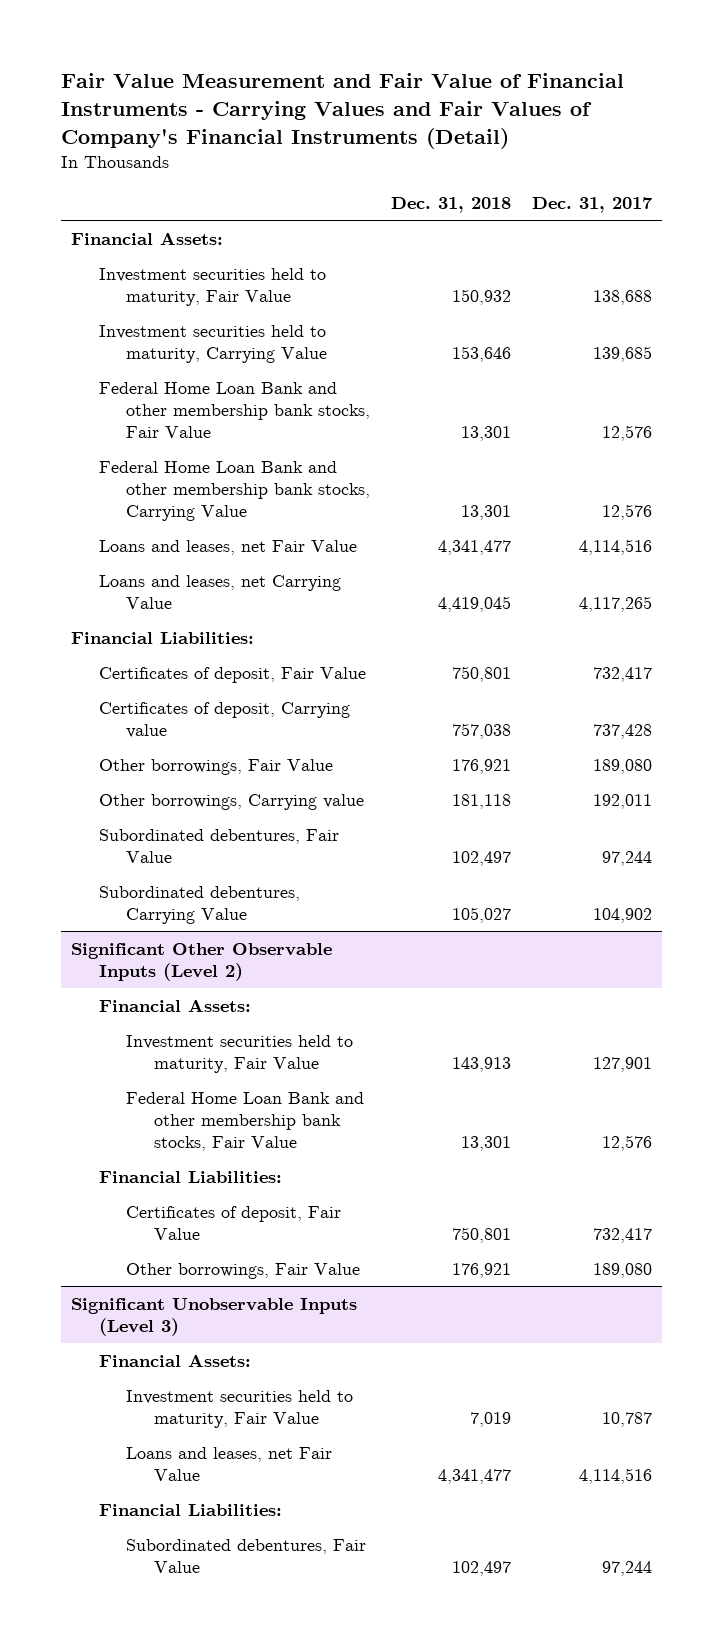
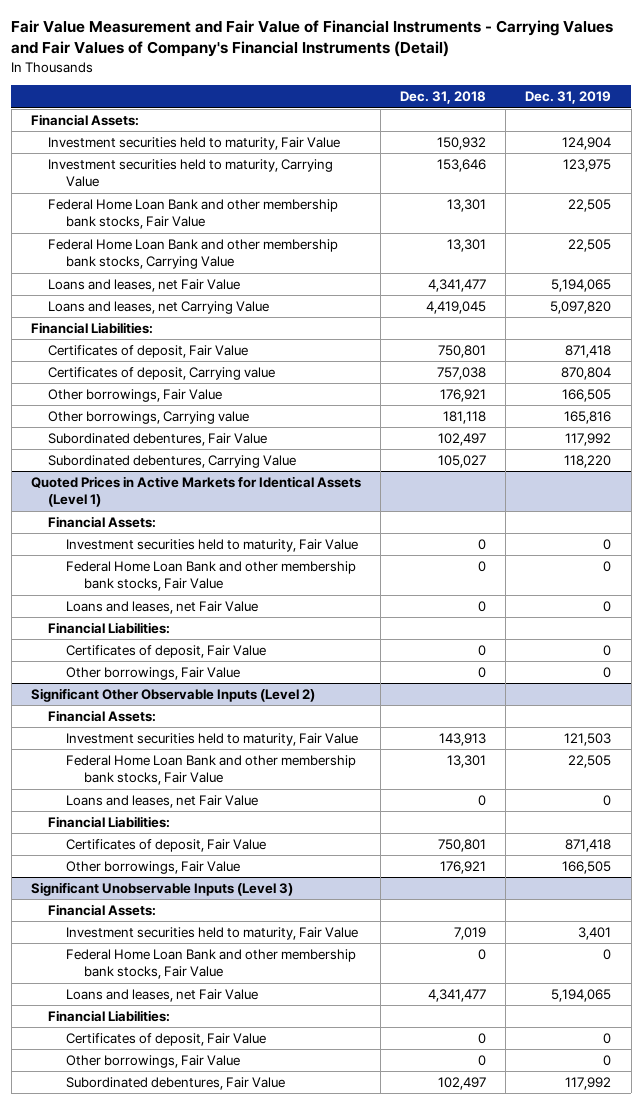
- | Dec. 31, 2018 | Dec. 31, 2017
+ | Dec. 31, 2018 | Dec. 31, 2019
+ Quoted Prices in Active Markets for Identical Assets (Level 1)
+ Financial Assets:
+ Investment securities held to maturity, Fair Value | 0 | 0
+ Federal Home Loan Bank and other membership bank stocks, Fair Value | 0 | 0
+ Loans and leases, net Fair Value | 0 | 0
+ Financial Liabilities:
+ Certificates of deposit, Fair Value | 0 | 0
+ Other borrowings, Fair Value | 0 | 0
@ Significant Other Observable Inputs (Level 2)
+ Loans and leases, net Fair Value | 0 | 0
@ Significant Unobservable Inputs (Level 3)
+ Federal Home Loan Bank and other membership bank stocks, Fair Value | 0 | 0
+ Certificates of deposit, Fair Value | 0 | 0
+ Other borrowings, Fair Value | 0 | 0

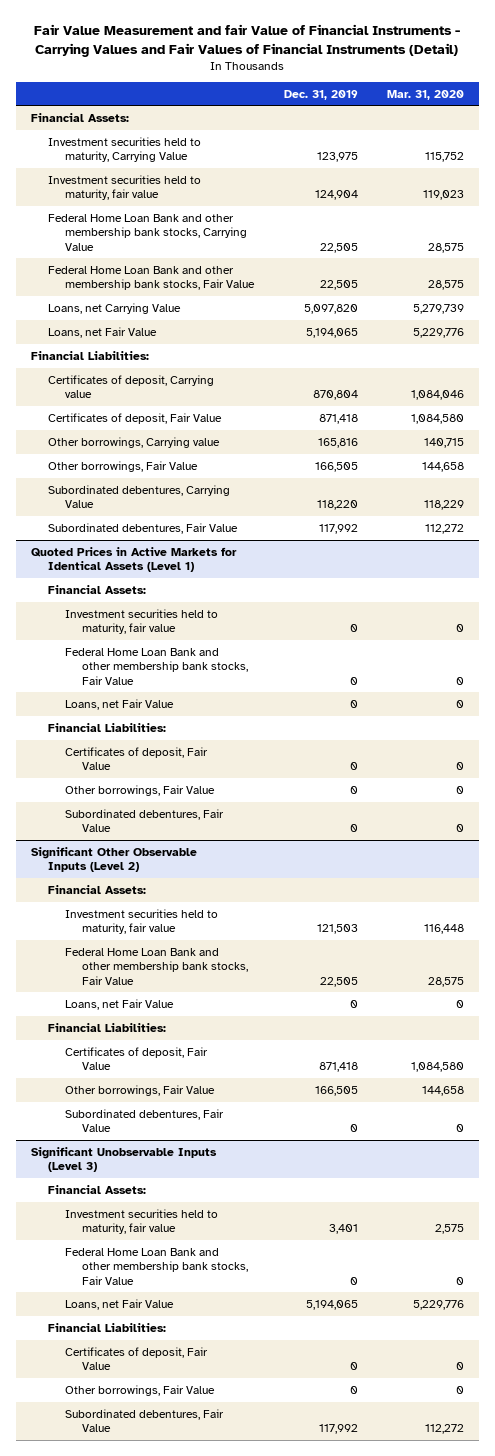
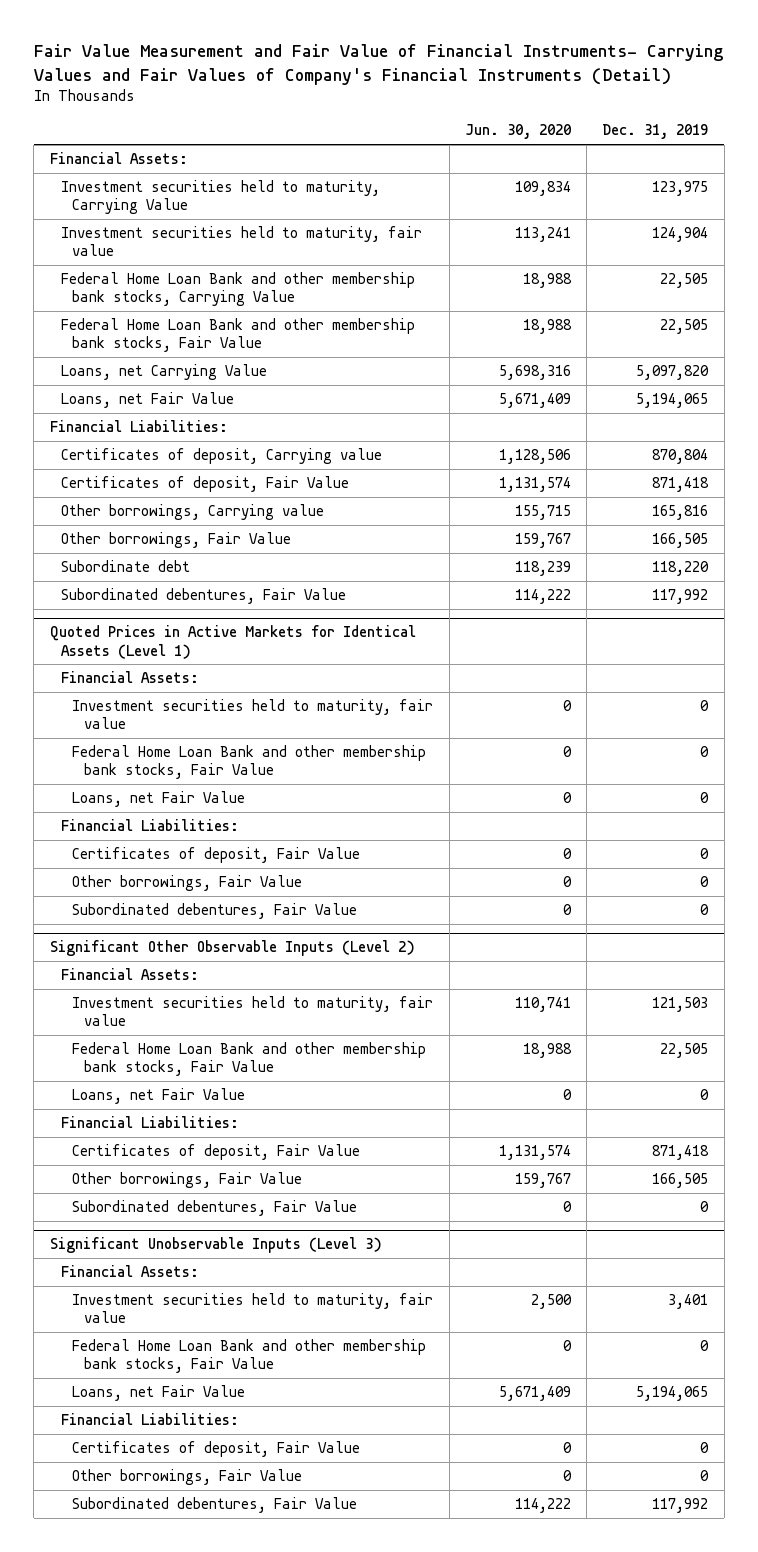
- Fair Value Measurement and fair Value of Financial Instruments - Carrying Values and Fair Values of Financial Instruments (Detail)
+ Fair Value Measurement and Fair Value of Financial Instruments- Carrying Values and Fair Values of Company's Financial Instruments (Detail)
- | Dec. 31, 2019 | Mar. 31, 2020
+ | Jun. 30, 2020 | Dec. 31, 2019
- Subordinated debentures, Carrying Value | 118,220 | 118,229
+ Subordinate debt | 118,239 | 118,220

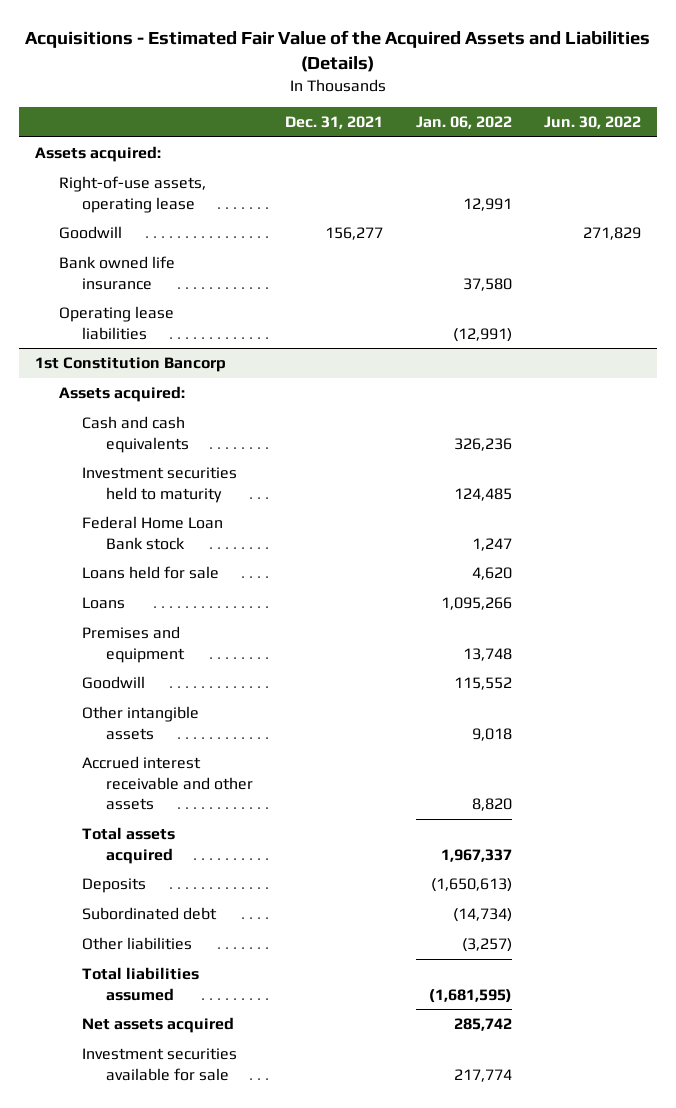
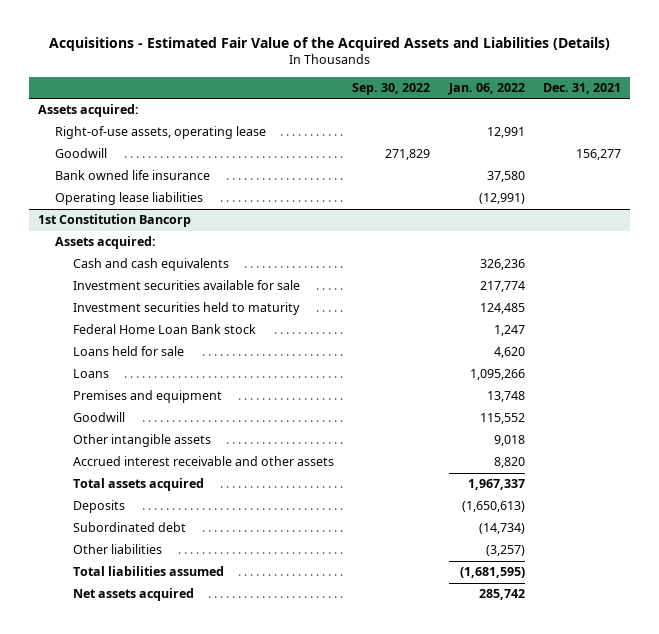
- | Dec. 31, 2021 | Jan. 06, 2022 | Jun. 30, 2022
+ | Sep. 30, 2022 | Jan. 06, 2022 | Dec. 31, 2021
@ 1st Constitution Bancorp
moved up: Investment securities available for sale | | 217,774 |

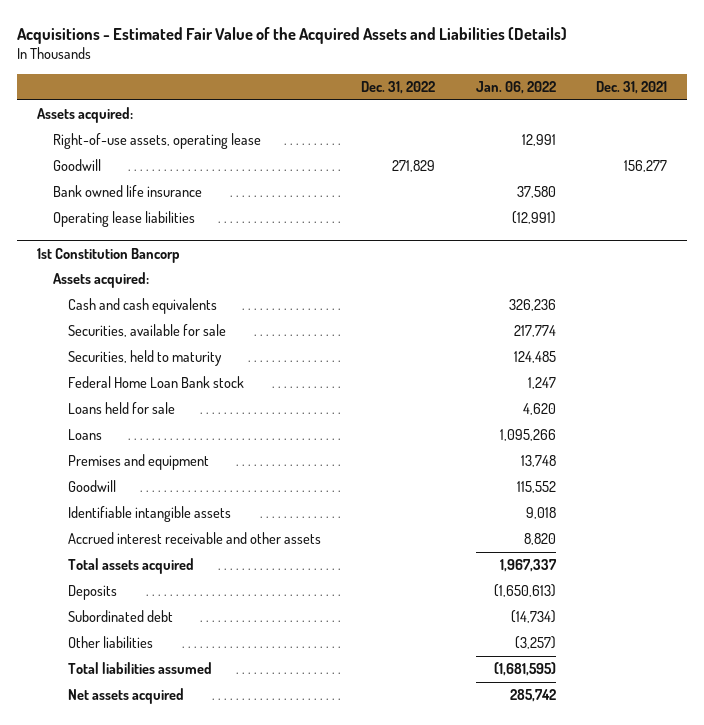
- | Sep. 30, 2022 | Jan. 06, 2022 | Dec. 31, 2021
+ | Dec. 31, 2022 | Jan. 06, 2022 | Dec. 31, 2021
@ 1st Constitution Bancorp
- Investment securities available for sale | | 217,774 |
- Investment securities held to maturity | | 124,485 |
+ Securities, available for sale | | 217,774 |
+ Securities, held to maturity | | 124,485 |
- Other intangible assets | | 9,018 |
+ Identifiable intangible assets | | 9,018 |

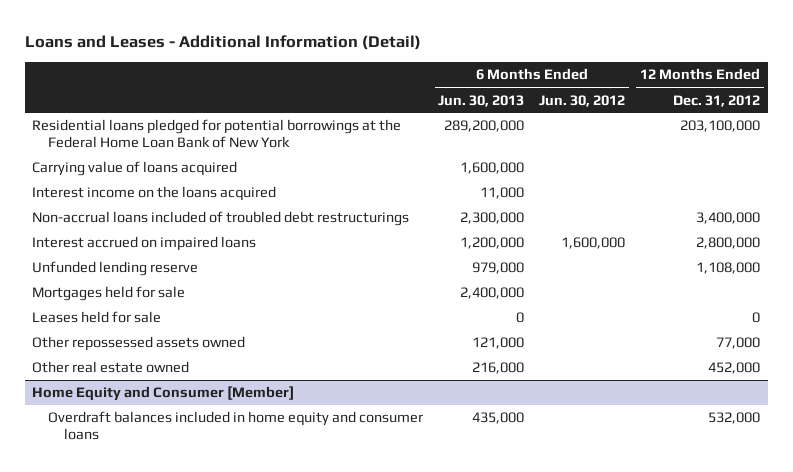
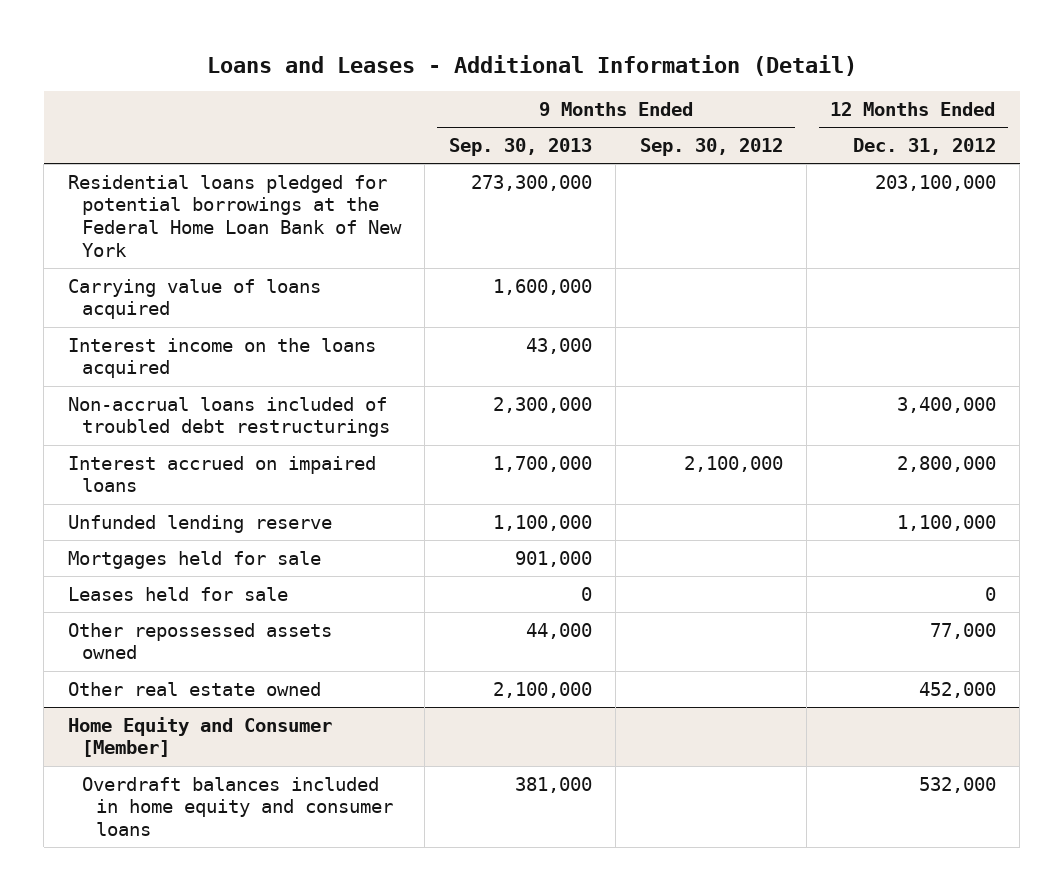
- | 6 Months Ended Jun. 30, 2013 | 6 Months Ended Jun. 30, 2012 | 12 Months Ended Dec. 31, 2012
+ | 9 Months Ended Sep. 30, 2013 | 9 Months Ended Sep. 30, 2012 | 12 Months Ended Dec. 31, 2012
- Unfunded lending reserve | 979,000 | | 1,108,000
+ Unfunded lending reserve | 1,100,000 | | 1,100,000

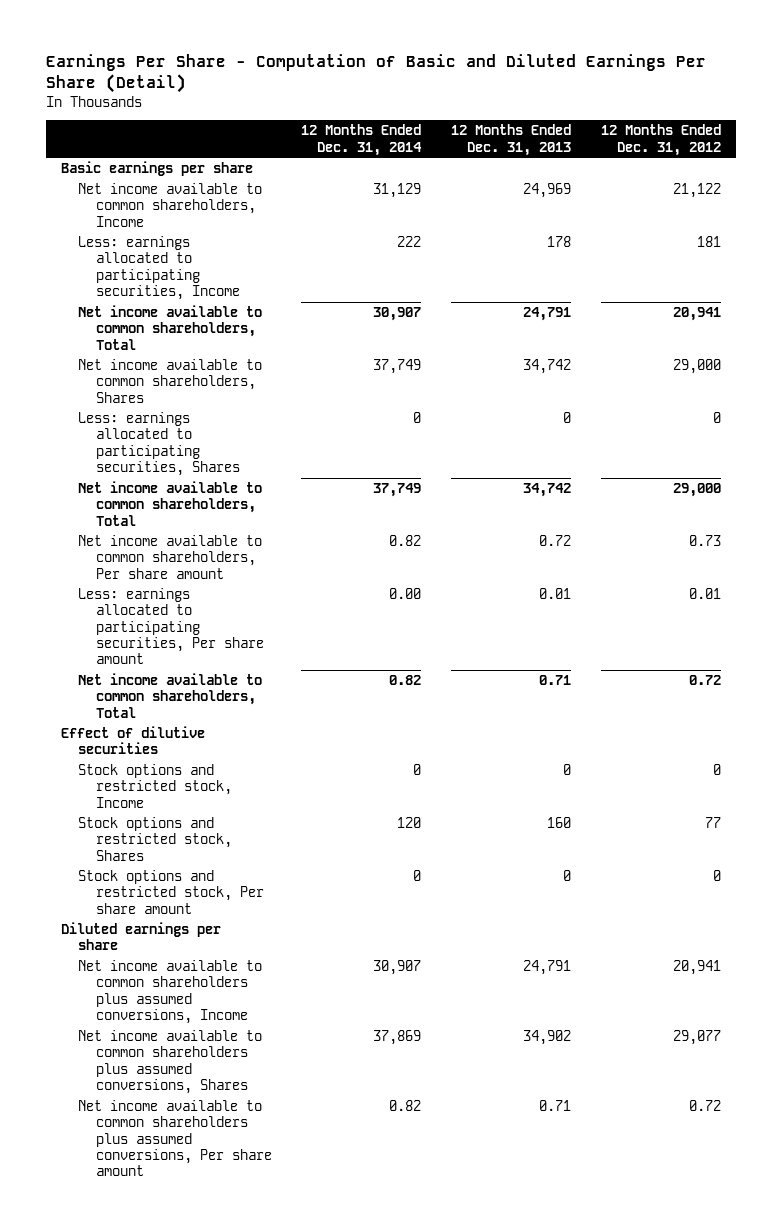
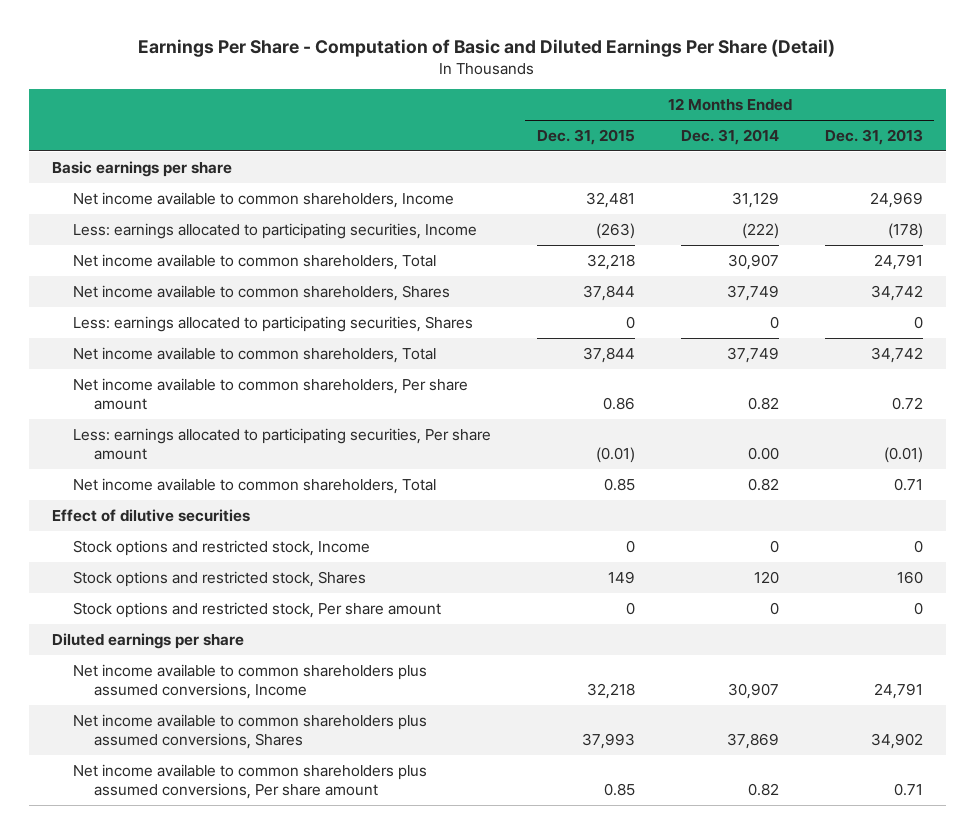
- | 12 Months Ended Dec. 31, 2014 | 12 Months Ended Dec. 31, 2013 | 12 Months Ended Dec. 31, 2012
+ | 12 Months Ended Dec. 31, 2015 | 12 Months Ended Dec. 31, 2014 | 12 Months Ended Dec. 31, 2013
- Less: earnings allocated to participating securities, Income | 222 | 178 | 181
+ Less: earnings allocated to participating securities, Income | (263) | (222) | (178)
- Less: earnings allocated to participating securities, Per share amount | 0.00 | 0.01 | 0.01
+ Less: earnings allocated to participating securities, Per share amount | (0.01) | 0.00 | (0.01)

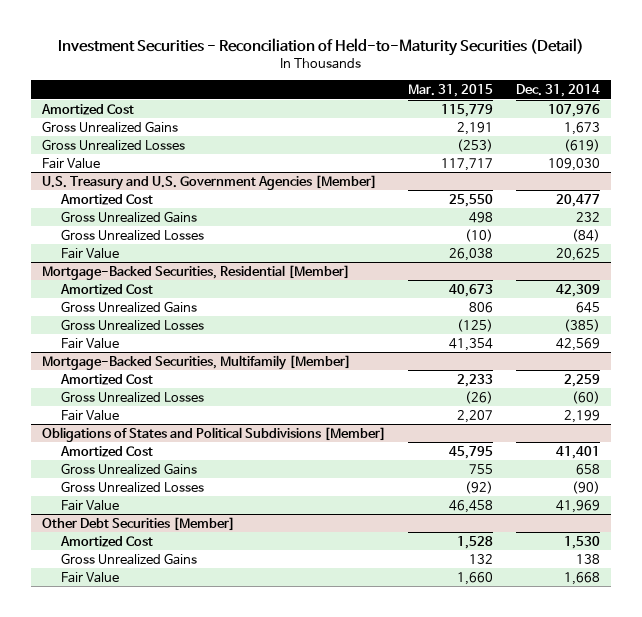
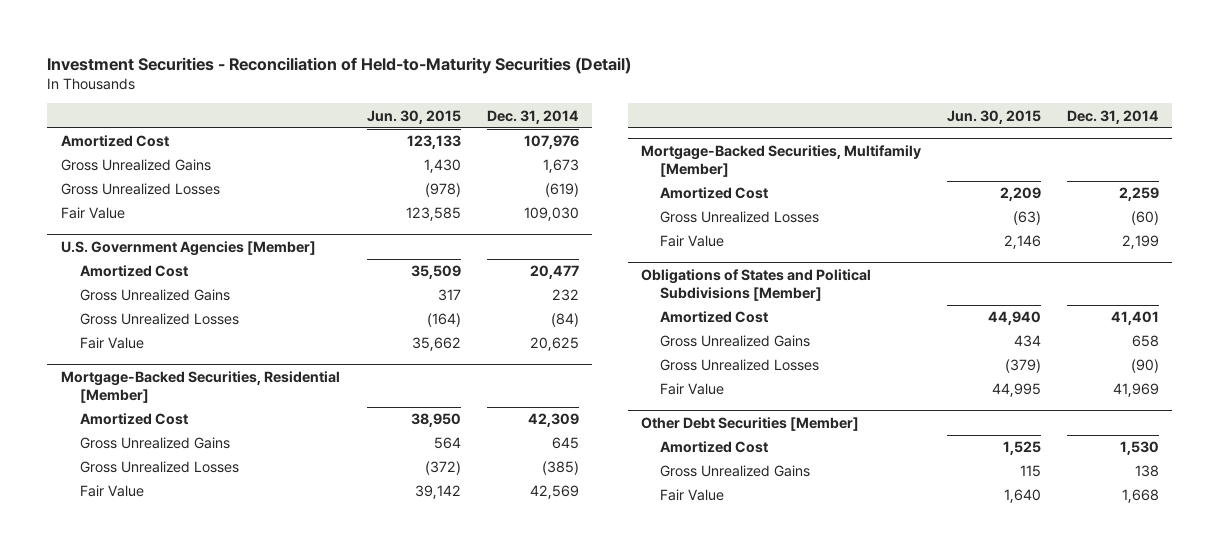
- | Mar. 31, 2015 | Dec. 31, 2014
+ | Jun. 30, 2015 | Dec. 31, 2014
- U.S. Treasury and U.S. Government Agencies [Member]
+ U.S. Government Agencies [Member]

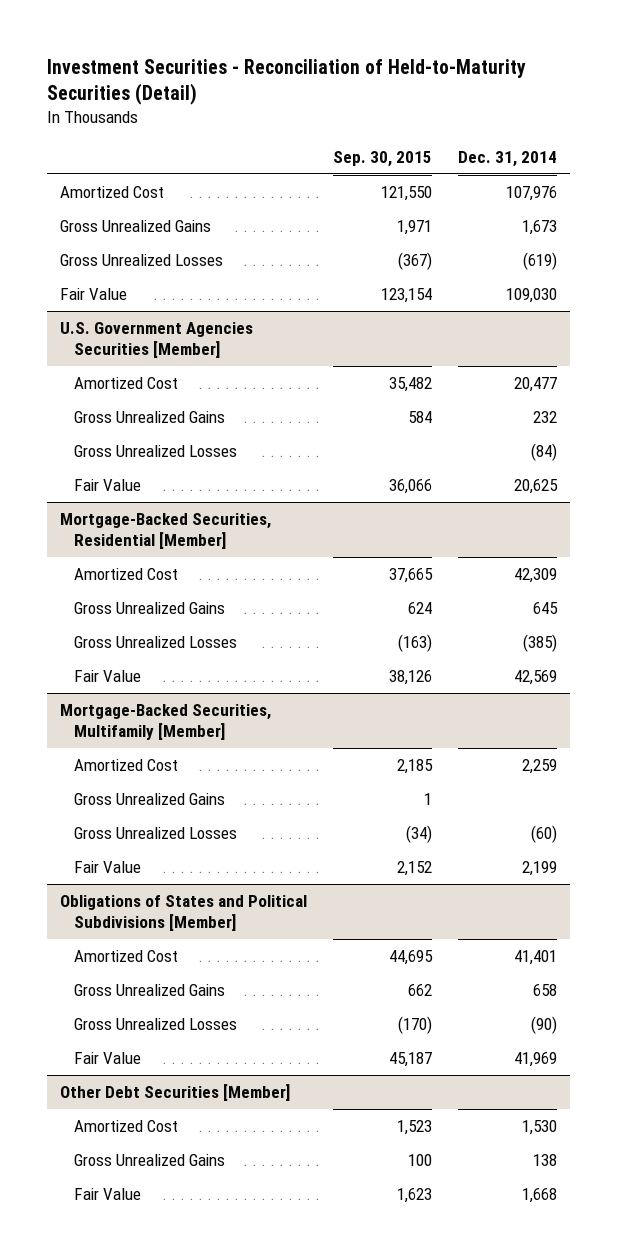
- | Jun. 30, 2015 | Dec. 31, 2014
+ | Sep. 30, 2015 | Dec. 31, 2014
- U.S. Government Agencies [Member]
+ U.S. Government Agencies Securities [Member]
@ Mortgage-Backed Securities, Multifamily [Member]
+ Gross Unrealized Gains | 1 |

